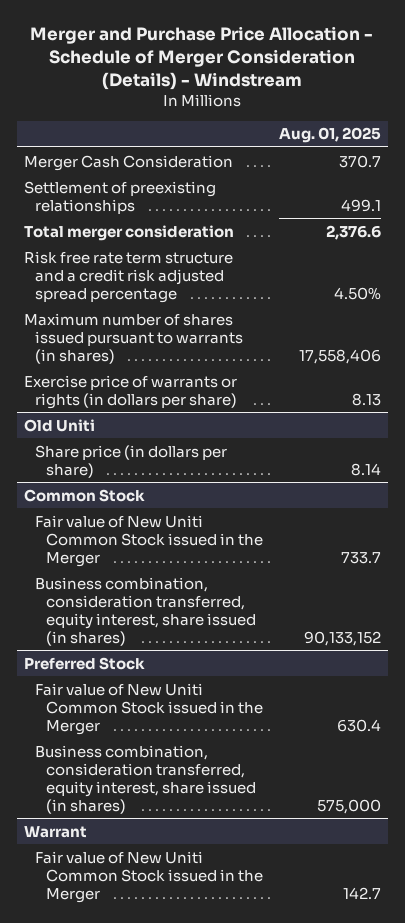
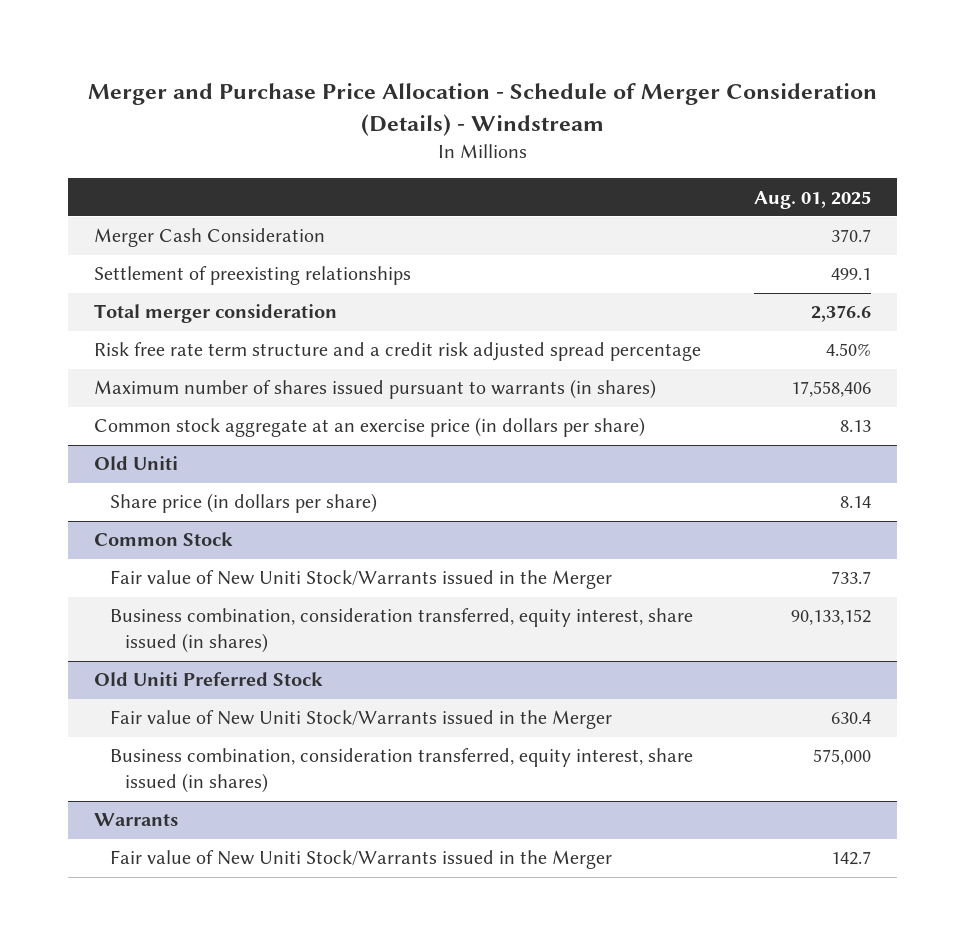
- Exercise price of warrants or rights (in dollars per share) | 8.13
+ Common stock aggregate at an exercise price (in dollars per share) | 8.13
@ Common Stock
- Fair value of New Uniti Common Stock issued in the Merger | 733.7
+ Fair value of New Uniti Stock/Warrants issued in the Merger | 733.7
- Preferred Stock
- Fair value of New Uniti Common Stock issued in the Merger | 630.4
+ Old Uniti Preferred Stock
+ Fair value of New Uniti Stock/Warrants issued in the Merger | 630.4
- Warrant
- Fair value of New Uniti Common Stock issued in the Merger | 142.7
+ Warrants
+ Fair value of New Uniti Stock/Warrants issued in the Merger | 142.7

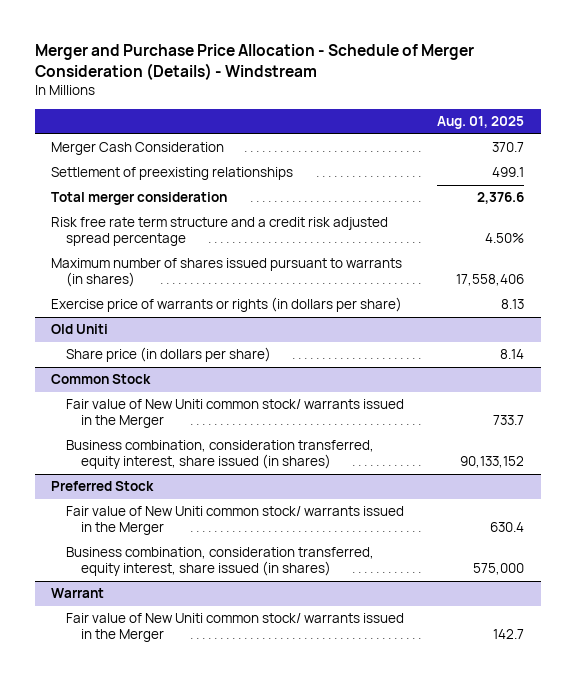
- Common stock aggregate at an exercise price (in dollars per share) | 8.13
+ Exercise price of warrants or rights (in dollars per share) | 8.13
@ Common Stock
- Fair value of New Uniti Stock/Warrants issued in the Merger | 733.7
+ Fair value of New Uniti common stock/ warrants issued in the Merger | 733.7
- Old Uniti Preferred Stock
- Fair value of New Uniti Stock/Warrants issued in the Merger | 630.4
+ Preferred Stock
+ Fair value of New Uniti common stock/ warrants issued in the Merger | 630.4
- Warrants
- Fair value of New Uniti Stock/Warrants issued in the Merger | 142.7
+ Warrant
+ Fair value of New Uniti common stock/ warrants issued in the Merger | 142.7

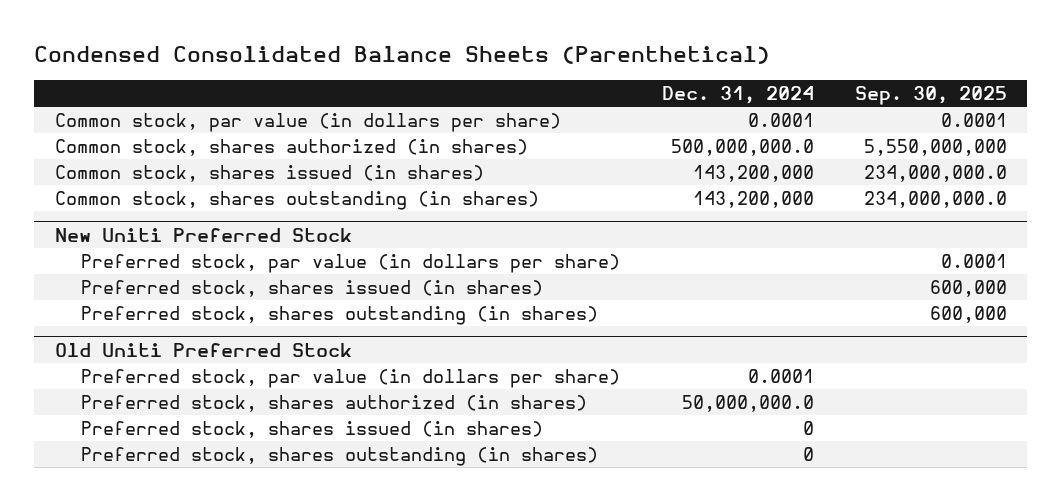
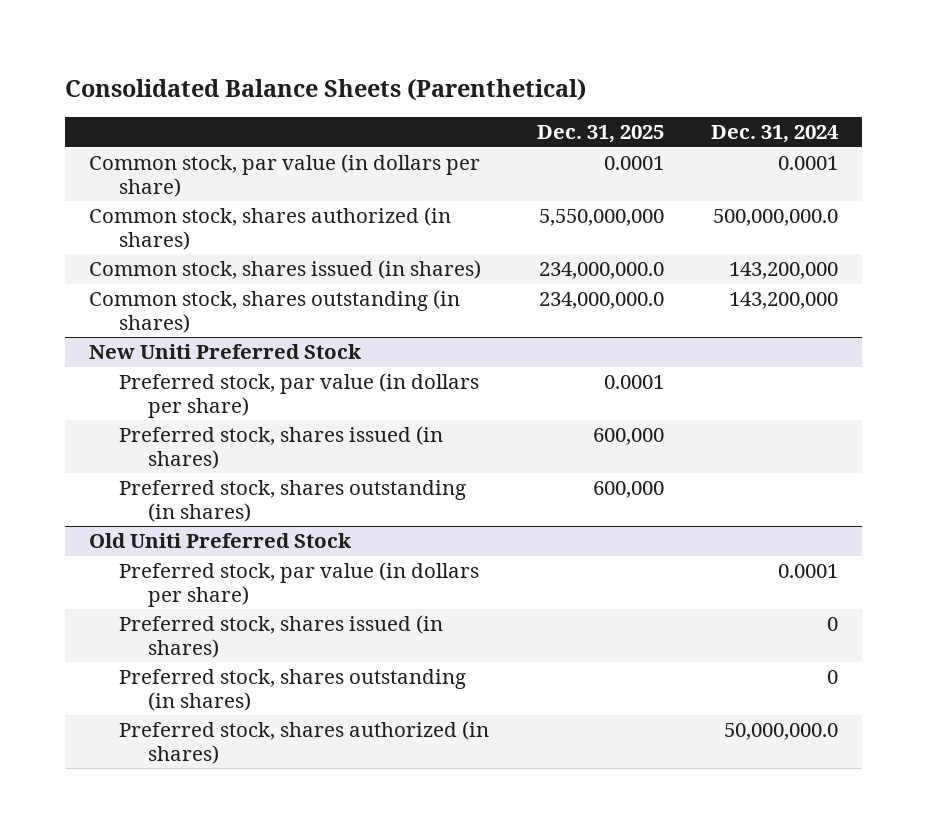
- Condensed Consolidated Balance Sheets (Parenthetical)
+ Consolidated Balance Sheets (Parenthetical)
- | Dec. 31, 2024 | Sep. 30, 2025
+ | Dec. 31, 2025 | Dec. 31, 2024
@ Old Uniti Preferred Stock
moved down: Preferred stock, shares authorized (in shares) | | 50,000,000.0

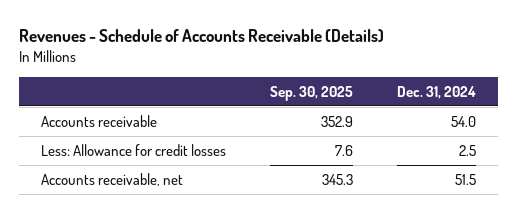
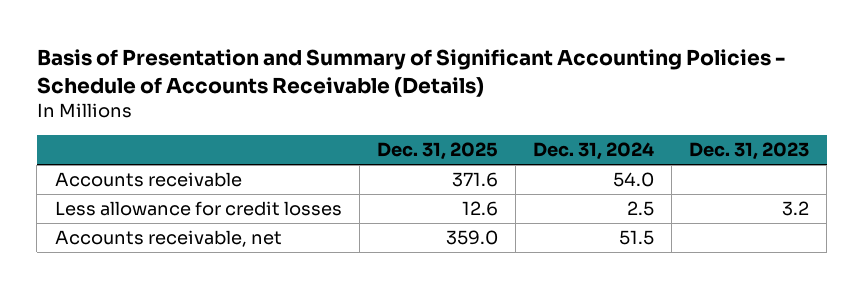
- Revenues - Schedule of Accounts Receivable (Details)
+ Basis of Presentation and Summary of Significant Accounting Policies - Schedule of Accounts Receivable (Details)
- | Sep. 30, 2025 | Dec. 31, 2024
+ | Dec. 31, 2025 | Dec. 31, 2024 | Dec. 31, 2023
- Less: Allowance for credit losses | 7.6 | 2.5
+ Less allowance for credit losses | 12.6 | 2.5 | 3.2

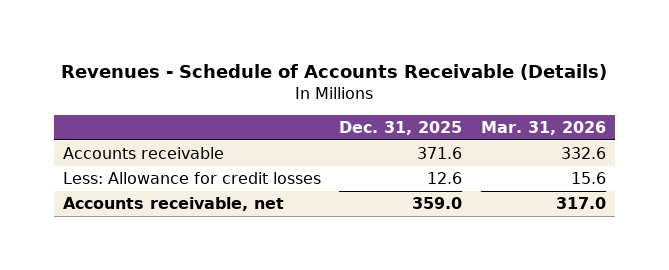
- Basis of Presentation and Summary of Significant Accounting Policies - Schedule of Accounts Receivable (Details)
+ Revenues - Schedule of Accounts Receivable (Details)
- | Dec. 31, 2025 | Dec. 31, 2024 | Dec. 31, 2023
+ | Dec. 31, 2025 | Mar. 31, 2026
- Less allowance for credit losses | 12.6 | 2.5 | 3.2
+ Less: Allowance for credit losses | 12.6 | 15.6

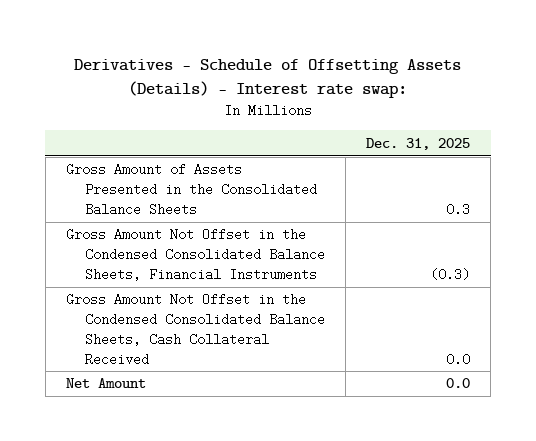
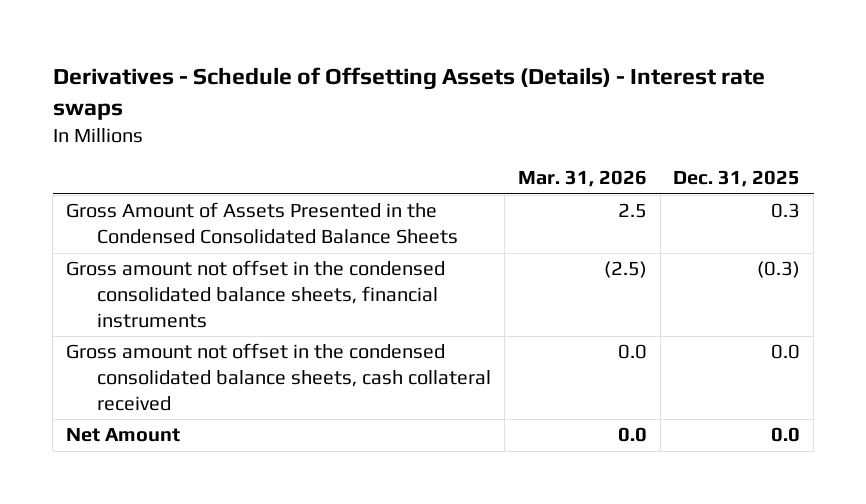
- Derivatives - Schedule of Offsetting Assets (Details) - Interest rate swap:
+ Derivatives - Schedule of Offsetting Assets (Details) - Interest rate swaps
- | Dec. 31, 2025
+ | Mar. 31, 2026 | Dec. 31, 2025
- Gross Amount of Assets Presented in the Consolidated Balance Sheets | 0.3
- Gross Amount Not Offset in the Condensed Consolidated Balance Sheets, Financial Instruments | (0.3)
- Gross Amount Not Offset in the Condensed Consolidated Balance Sheets, Cash Collateral Received | 0.0
+ Gross Amount of Assets Presented in the Condensed Consolidated Balance Sheets | 2.5 | 0.3
+ Gross amount not offset in the condensed consolidated balance sheets, financial instruments | (2.5) | (0.3)
+ Gross amount not offset in the condensed consolidated balance sheets, cash collateral received | 0.0 | 0.0

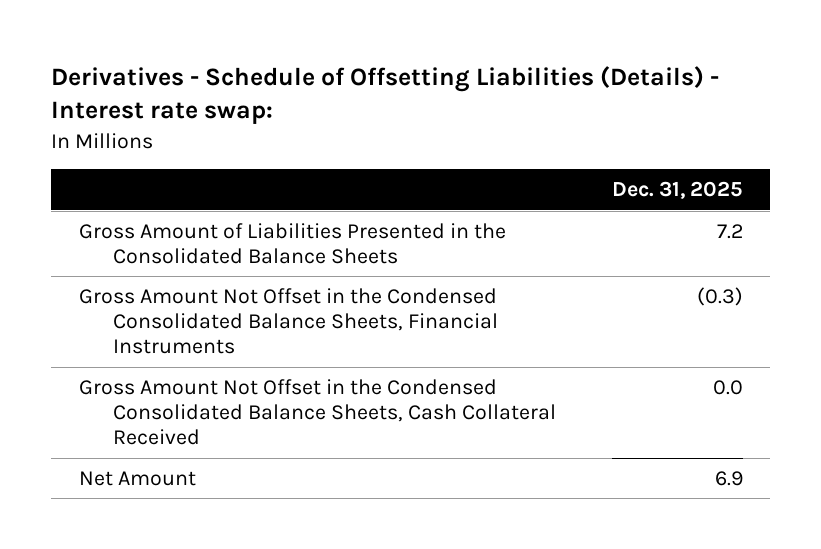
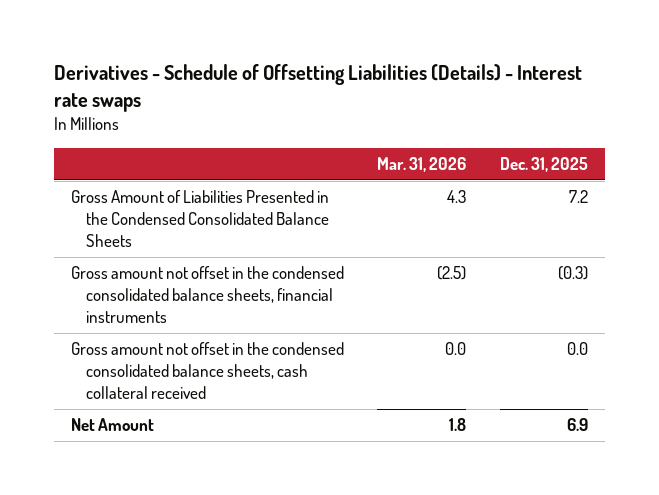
- Derivatives - Schedule of Offsetting Liabilities (Details) - Interest rate swap:
+ Derivatives - Schedule of Offsetting Liabilities (Details) - Interest rate swaps
- | Dec. 31, 2025
+ | Mar. 31, 2026 | Dec. 31, 2025
- Gross Amount of Liabilities Presented in the Consolidated Balance Sheets | 7.2
- Gross Amount Not Offset in the Condensed Consolidated Balance Sheets, Financial Instruments | (0.3)
- Gross Amount Not Offset in the Condensed Consolidated Balance Sheets, Cash Collateral Received | 0.0
+ Gross Amount of Liabilities Presented in the Condensed Consolidated Balance Sheets | 4.3 | 7.2
+ Gross amount not offset in the condensed consolidated balance sheets, financial instruments | (2.5) | (0.3)
+ Gross amount not offset in the condensed consolidated balance sheets, cash collateral received | 0.0 | 0.0

